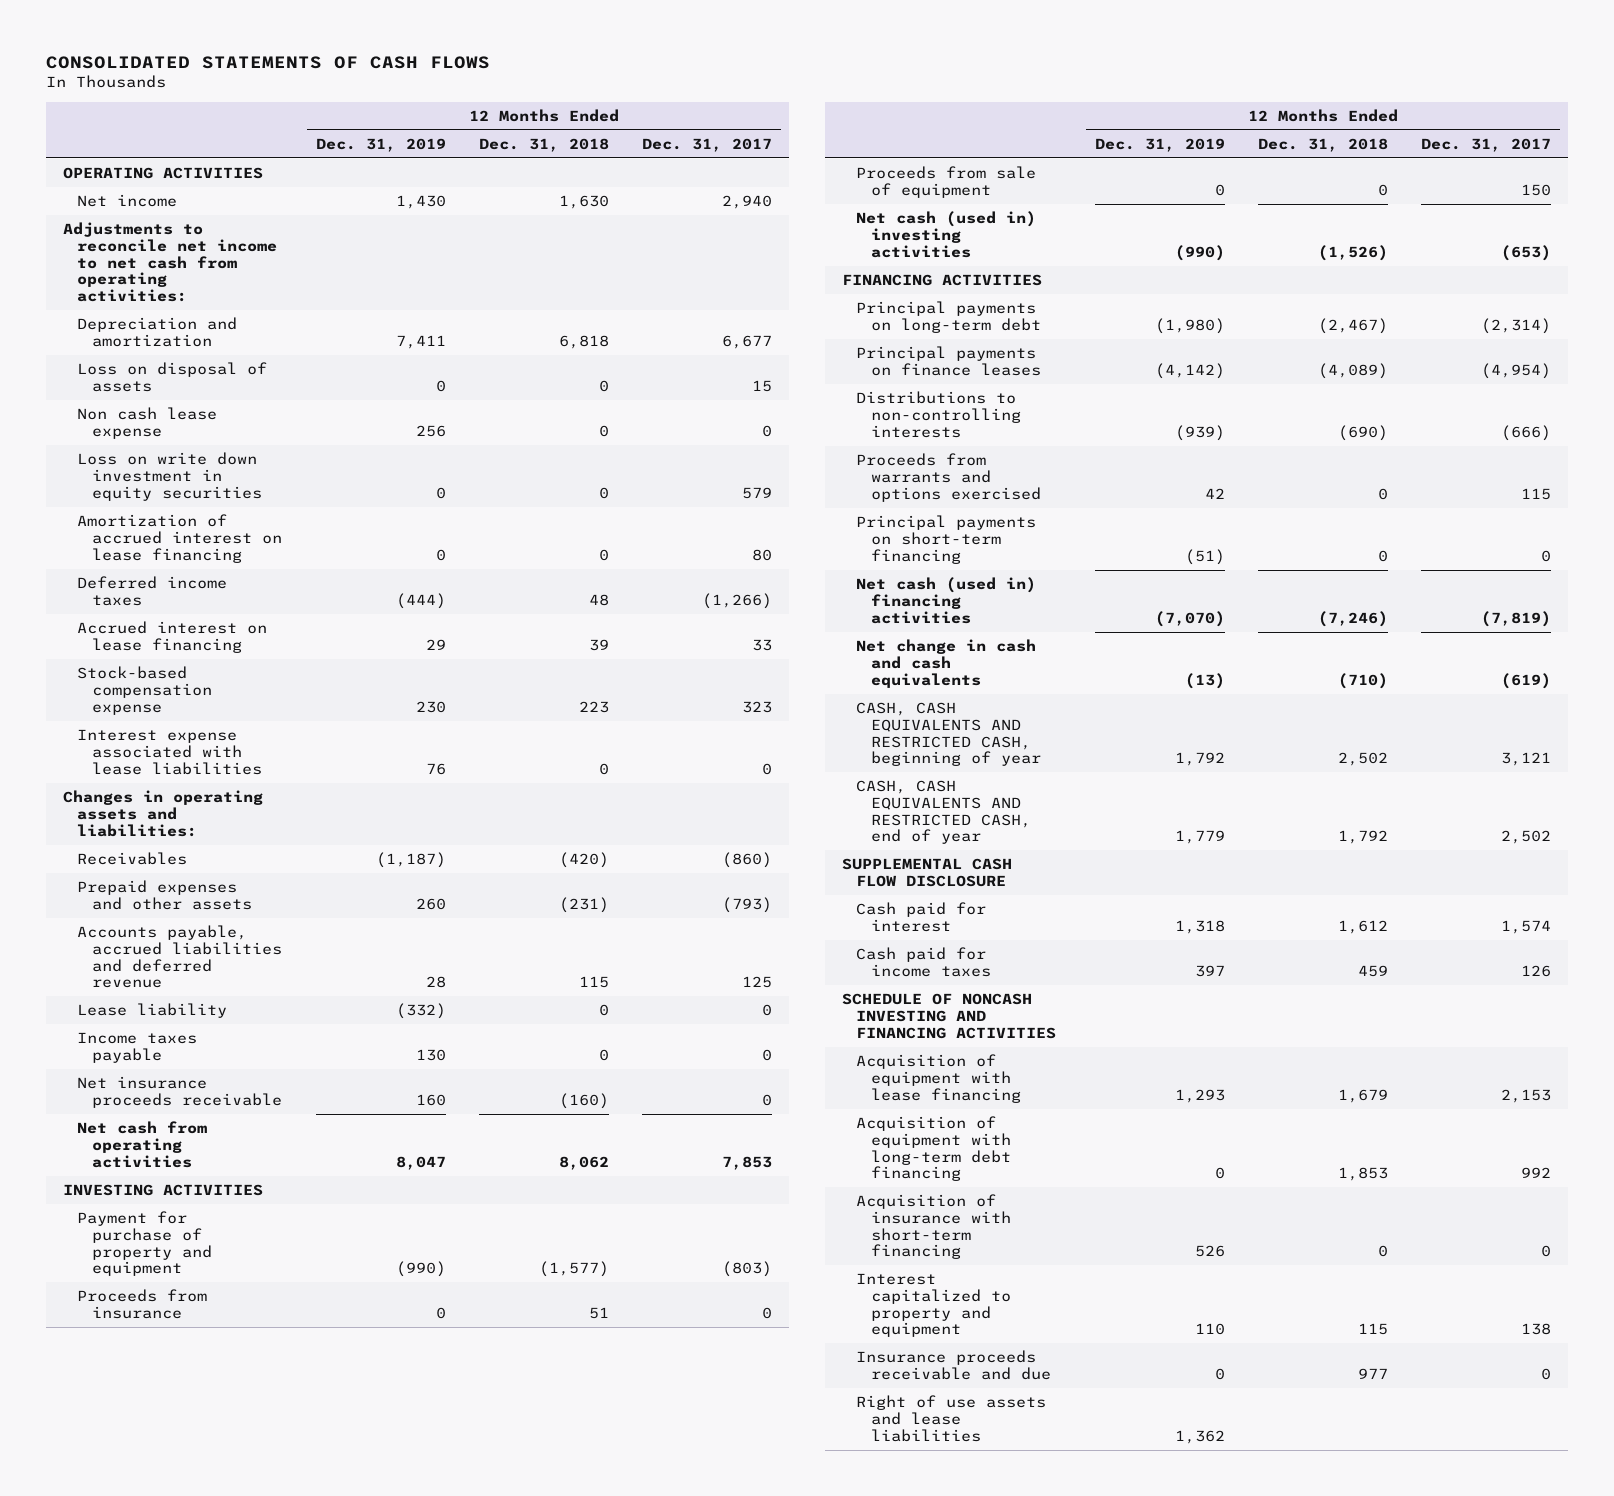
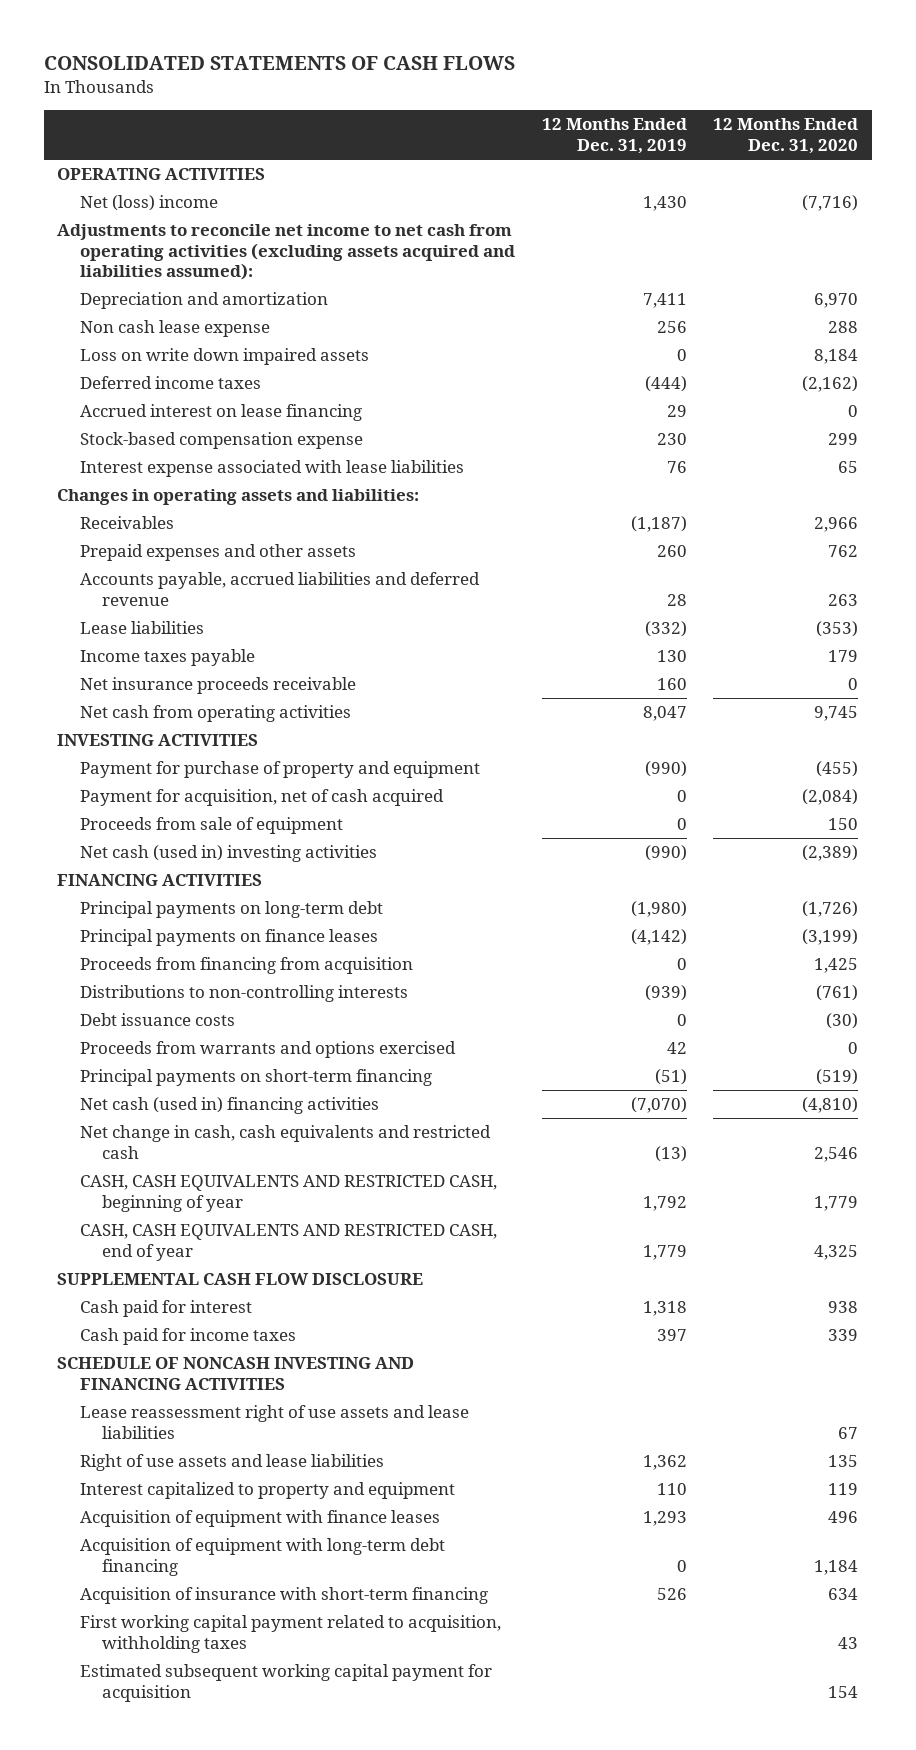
- | 12 Months Ended Dec. 31, 2019 | 12 Months Ended Dec. 31, 2018 | 12 Months Ended Dec. 31, 2017
+ | 12 Months Ended Dec. 31, 2019 | 12 Months Ended Dec. 31, 2020
- Net income | 1,430 | 1,630 | 2,940
- Adjustments to reconcile net income to net cash from operating activities:
+ Net (loss) income | 1,430 | (7,716)
+ Adjustments to reconcile net income to net cash from operating activities (excluding assets acquired and liabilities assumed):
- Loss on disposal of assets | 0 | 0 | 15
- Loss on write down investment in equity securities | 0 | 0 | 579
- Amortization of accrued interest on lease financing | 0 | 0 | 80
+ Loss on write down impaired assets | 0 | 8,184
- Lease liability | (332) | 0 | 0
+ Lease liabilities | (332) | (353)
- Proceeds from insurance | 0 | 51 | 0
+ Payment for acquisition, net of cash acquired | 0 | (2,084)
+ Proceeds from financing from acquisition | 0 | 1,425
+ Debt issuance costs | 0 | (30)
- Net change in cash and cash equivalents | (13) | (710) | (619)
+ Net change in cash, cash equivalents and restricted cash | (13) | 2,546
- Acquisition of equipment with lease financing | 1,293 | 1,679 | 2,153
+ Lease reassessment right of use assets and lease liabilities | | 67
moved up: Right of use assets and lease liabilities | 1,362 | 135
moved up: Interest capitalized to property and equipment | 110 | 119
+ Acquisition of equipment with finance leases | 1,293 | 496
- Insurance proceeds receivable and due | 0 | 977 | 0
+ First working capital payment related to acquisition, withholding taxes | | 43
+ Estimated subsequent working capital payment for acquisition | | 154

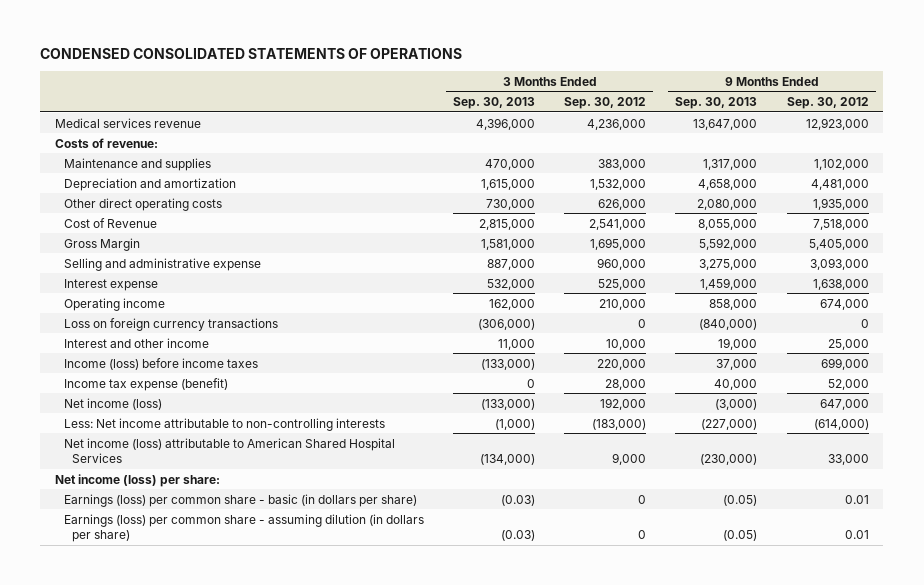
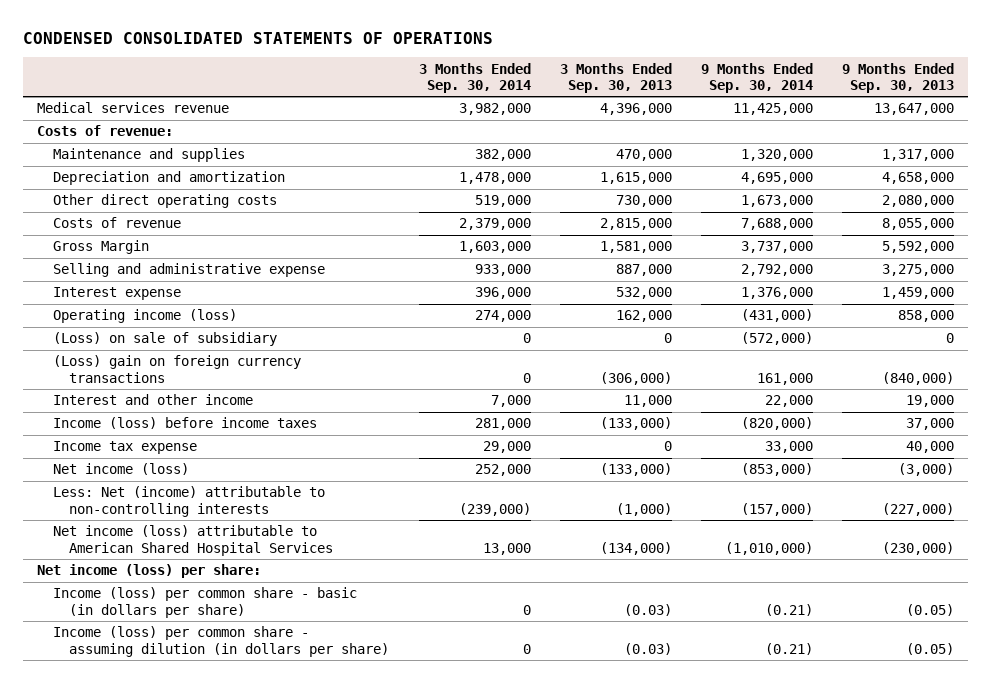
- | 3 Months Ended Sep. 30, 2013 | 3 Months Ended Sep. 30, 2012 | 9 Months Ended Sep. 30, 2013 | 9 Months Ended Sep. 30, 2012
+ | 3 Months Ended Sep. 30, 2014 | 3 Months Ended Sep. 30, 2013 | 9 Months Ended Sep. 30, 2014 | 9 Months Ended Sep. 30, 2013
- Cost of Revenue | 2,815,000 | 2,541,000 | 8,055,000 | 7,518,000
+ Costs of revenue | 2,379,000 | 2,815,000 | 7,688,000 | 8,055,000
- Operating income | 162,000 | 210,000 | 858,000 | 674,000
- Loss on foreign currency transactions | (306,000) | 0 | (840,000) | 0
+ Operating income (loss) | 274,000 | 162,000 | (431,000) | 858,000
+ (Loss) on sale of subsidiary | 0 | 0 | (572,000) | 0
+ (Loss) gain on foreign currency transactions | 0 | (306,000) | 161,000 | (840,000)
- Income tax expense (benefit) | 0 | 28,000 | 40,000 | 52,000
+ Income tax expense | 29,000 | 0 | 33,000 | 40,000
- Less: Net income attributable to non-controlling interests | (1,000) | (183,000) | (227,000) | (614,000)
+ Less: Net (income) attributable to non-controlling interests | (239,000) | (1,000) | (157,000) | (227,000)
- Earnings (loss) per common share - basic (in dollars per share) | (0.03) | 0 | (0.05) | 0.01
- Earnings (loss) per common share - assuming dilution (in dollars per share) | (0.03) | 0 | (0.05) | 0.01
+ Income (loss) per common share - basic (in dollars per share) | 0 | (0.03) | (0.21) | (0.05)
+ Income (loss) per common share - assuming dilution (in dollars per share) | 0 | (0.03) | (0.21) | (0.05)

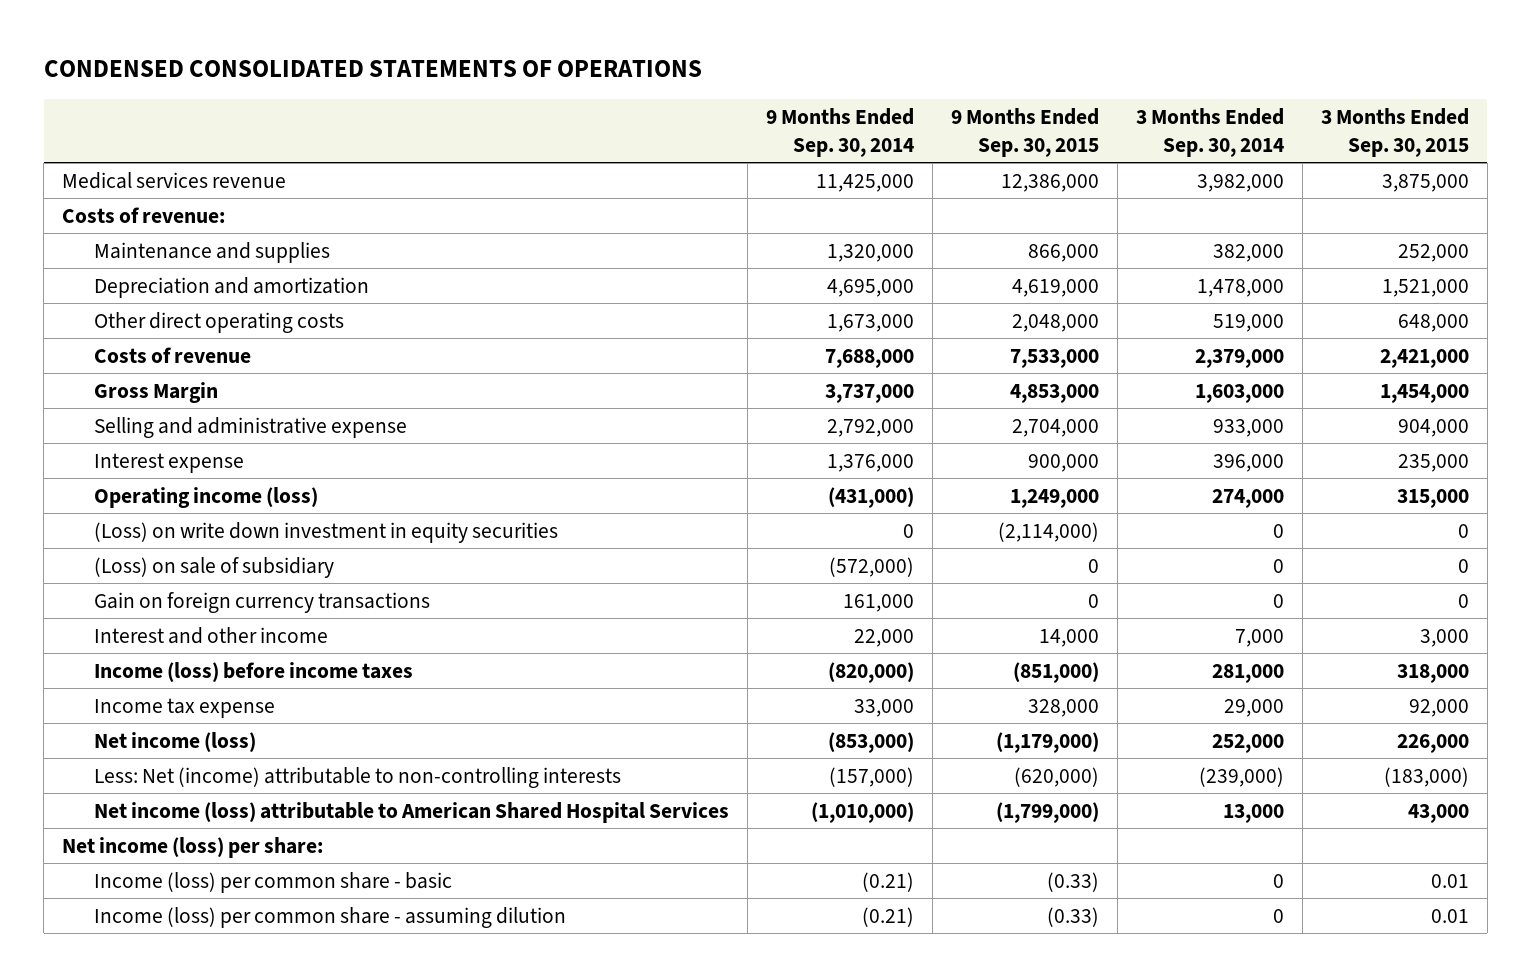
- | 3 Months Ended Sep. 30, 2014 | 3 Months Ended Sep. 30, 2013 | 9 Months Ended Sep. 30, 2014 | 9 Months Ended Sep. 30, 2013
+ | 9 Months Ended Sep. 30, 2014 | 9 Months Ended Sep. 30, 2015 | 3 Months Ended Sep. 30, 2014 | 3 Months Ended Sep. 30, 2015
+ (Loss) on write down investment in equity securities | 0 | (2,114,000) | 0 | 0
- (Loss) gain on foreign currency transactions | 0 | (306,000) | 161,000 | (840,000)
+ Gain on foreign currency transactions | 161,000 | 0 | 0 | 0
- Income (loss) per common share - basic (in dollars per share) | 0 | (0.03) | (0.21) | (0.05)
- Income (loss) per common share - assuming dilution (in dollars per share) | 0 | (0.03) | (0.21) | (0.05)
+ Income (loss) per common share - basic | (0.21) | (0.33) | 0 | 0.01
+ Income (loss) per common share - assuming dilution | (0.21) | (0.33) | 0 | 0.01

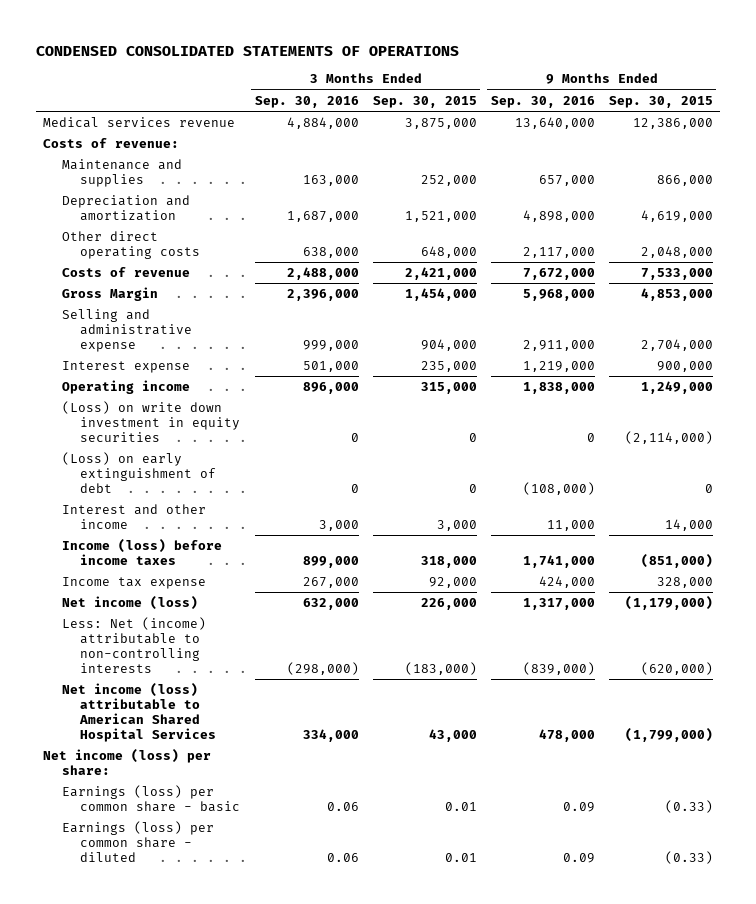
- | 9 Months Ended Sep. 30, 2014 | 9 Months Ended Sep. 30, 2015 | 3 Months Ended Sep. 30, 2014 | 3 Months Ended Sep. 30, 2015
+ | 3 Months Ended Sep. 30, 2016 | 3 Months Ended Sep. 30, 2015 | 9 Months Ended Sep. 30, 2016 | 9 Months Ended Sep. 30, 2015
- Operating income (loss) | (431,000) | 1,249,000 | 274,000 | 315,000
+ Operating income | 896,000 | 315,000 | 1,838,000 | 1,249,000
- (Loss) on sale of subsidiary | (572,000) | 0 | 0 | 0
- Gain on foreign currency transactions | 161,000 | 0 | 0 | 0
+ (Loss) on early extinguishment of debt | 0 | 0 | (108,000) | 0
- Income (loss) per common share - basic | (0.21) | (0.33) | 0 | 0.01
- Income (loss) per common share - assuming dilution | (0.21) | (0.33) | 0 | 0.01
+ Earnings (loss) per common share - basic | 0.06 | 0.01 | 0.09 | (0.33)
+ Earnings (loss) per common share - diluted | 0.06 | 0.01 | 0.09 | (0.33)

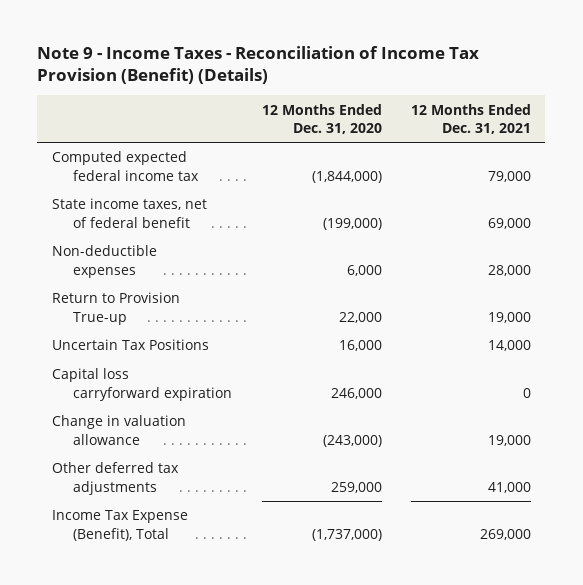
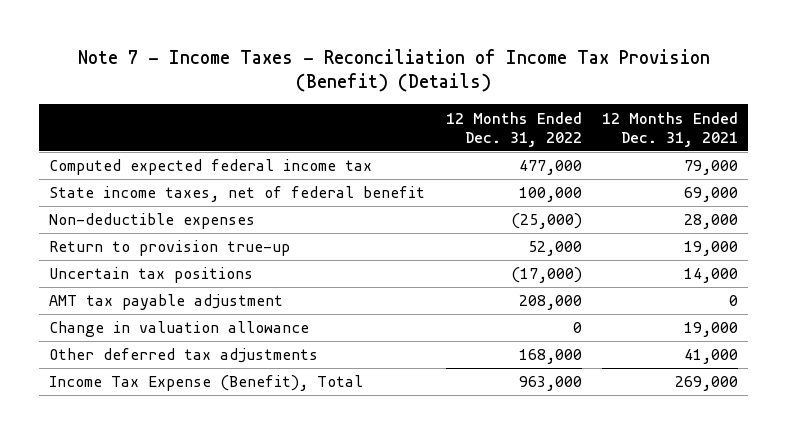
- Note 9 - Income Taxes - Reconciliation of Income Tax Provision (Benefit) (Details)
+ Note 7 - Income Taxes - Reconciliation of Income Tax Provision (Benefit) (Details)
- | 12 Months Ended Dec. 31, 2020 | 12 Months Ended Dec. 31, 2021
+ | 12 Months Ended Dec. 31, 2022 | 12 Months Ended Dec. 31, 2021
- Return to Provision True-up | 22,000 | 19,000
- Uncertain Tax Positions | 16,000 | 14,000
- Capital loss carryforward expiration | 246,000 | 0
+ Return to provision true-up | 52,000 | 19,000
+ Uncertain tax positions | (17,000) | 14,000
+ AMT tax payable adjustment | 208,000 | 0

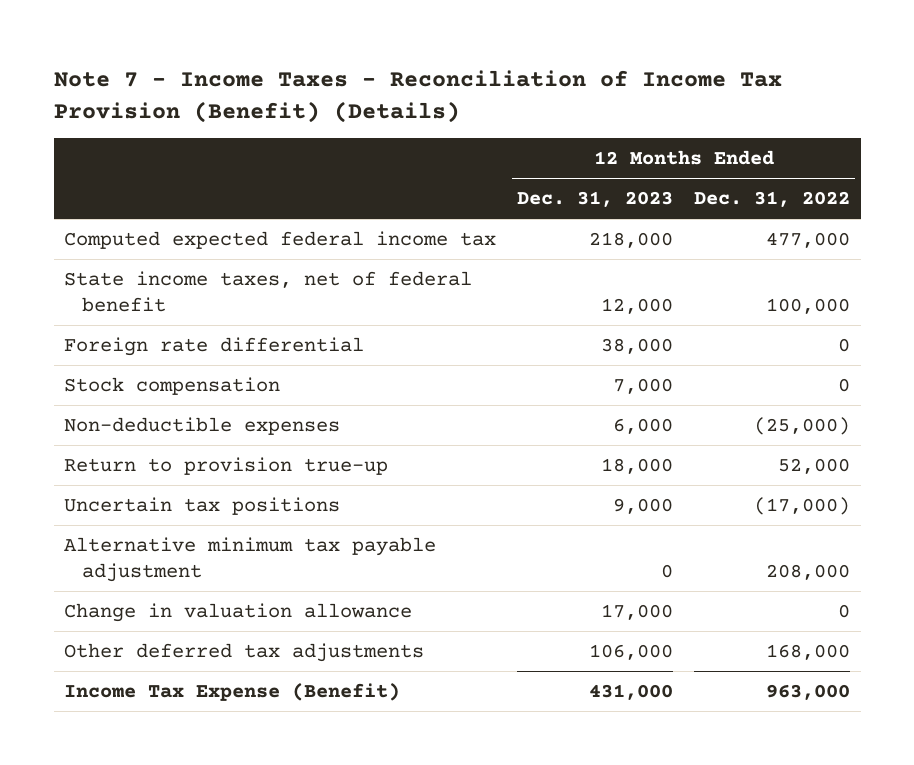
- | 12 Months Ended Dec. 31, 2022 | 12 Months Ended Dec. 31, 2021
+ | 12 Months Ended Dec. 31, 2023 | 12 Months Ended Dec. 31, 2022
+ Foreign rate differential | 38,000 | 0
+ Stock compensation | 7,000 | 0
- AMT tax payable adjustment | 208,000 | 0
+ Alternative minimum tax payable adjustment | 0 | 208,000
- Income Tax Expense (Benefit), Total | 963,000 | 269,000
+ Income Tax Expense (Benefit) | 431,000 | 963,000

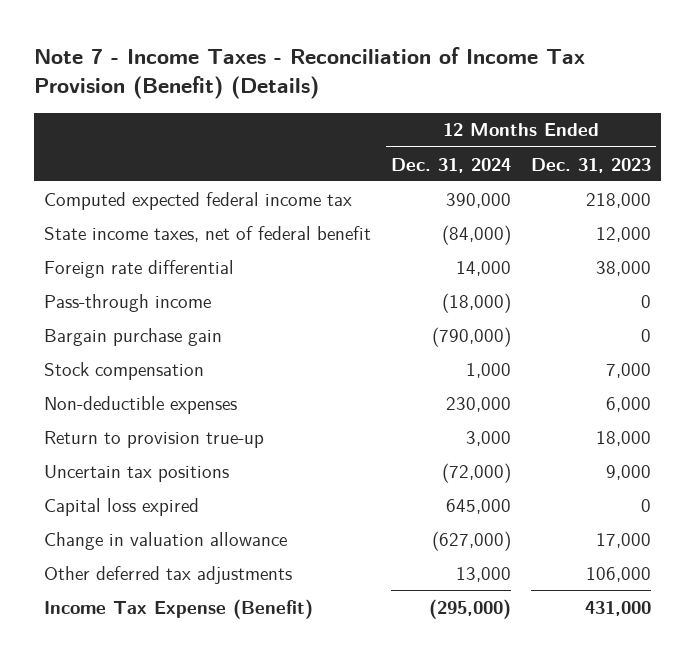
- | 12 Months Ended Dec. 31, 2023 | 12 Months Ended Dec. 31, 2022
+ | 12 Months Ended Dec. 31, 2024 | 12 Months Ended Dec. 31, 2023
+ Pass-through income | (18,000) | 0
+ Bargain purchase gain | (790,000) | 0
- Alternative minimum tax payable adjustment | 0 | 208,000
+ Capital loss expired | 645,000 | 0

